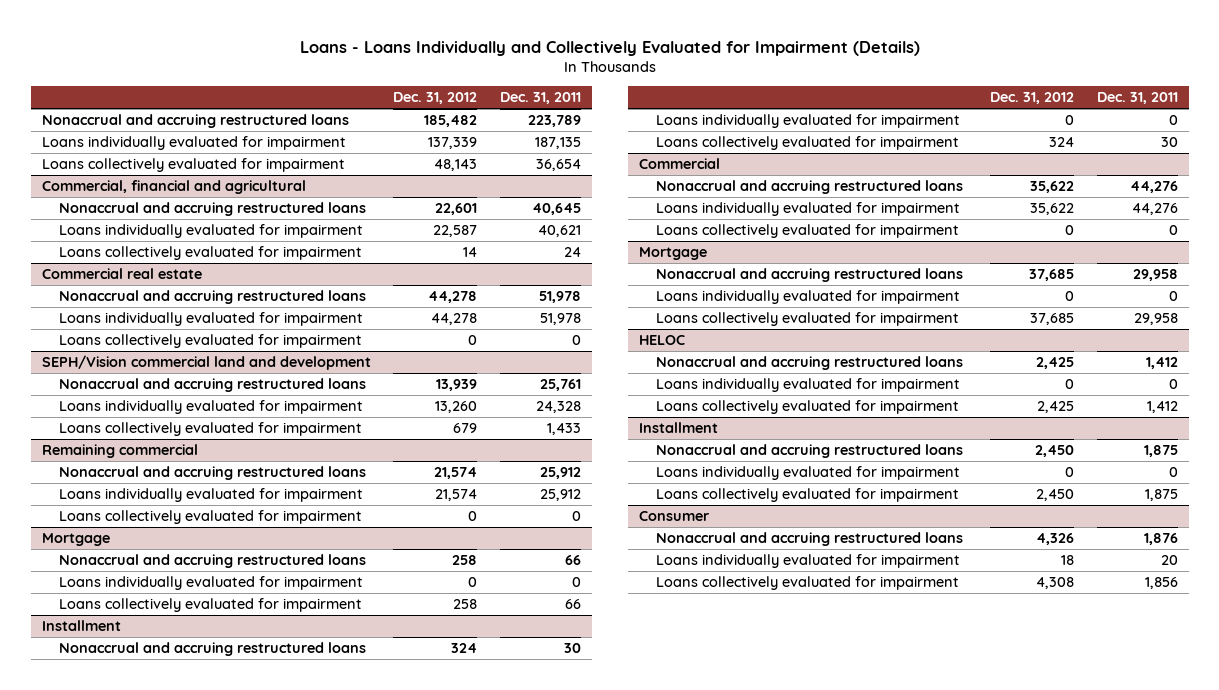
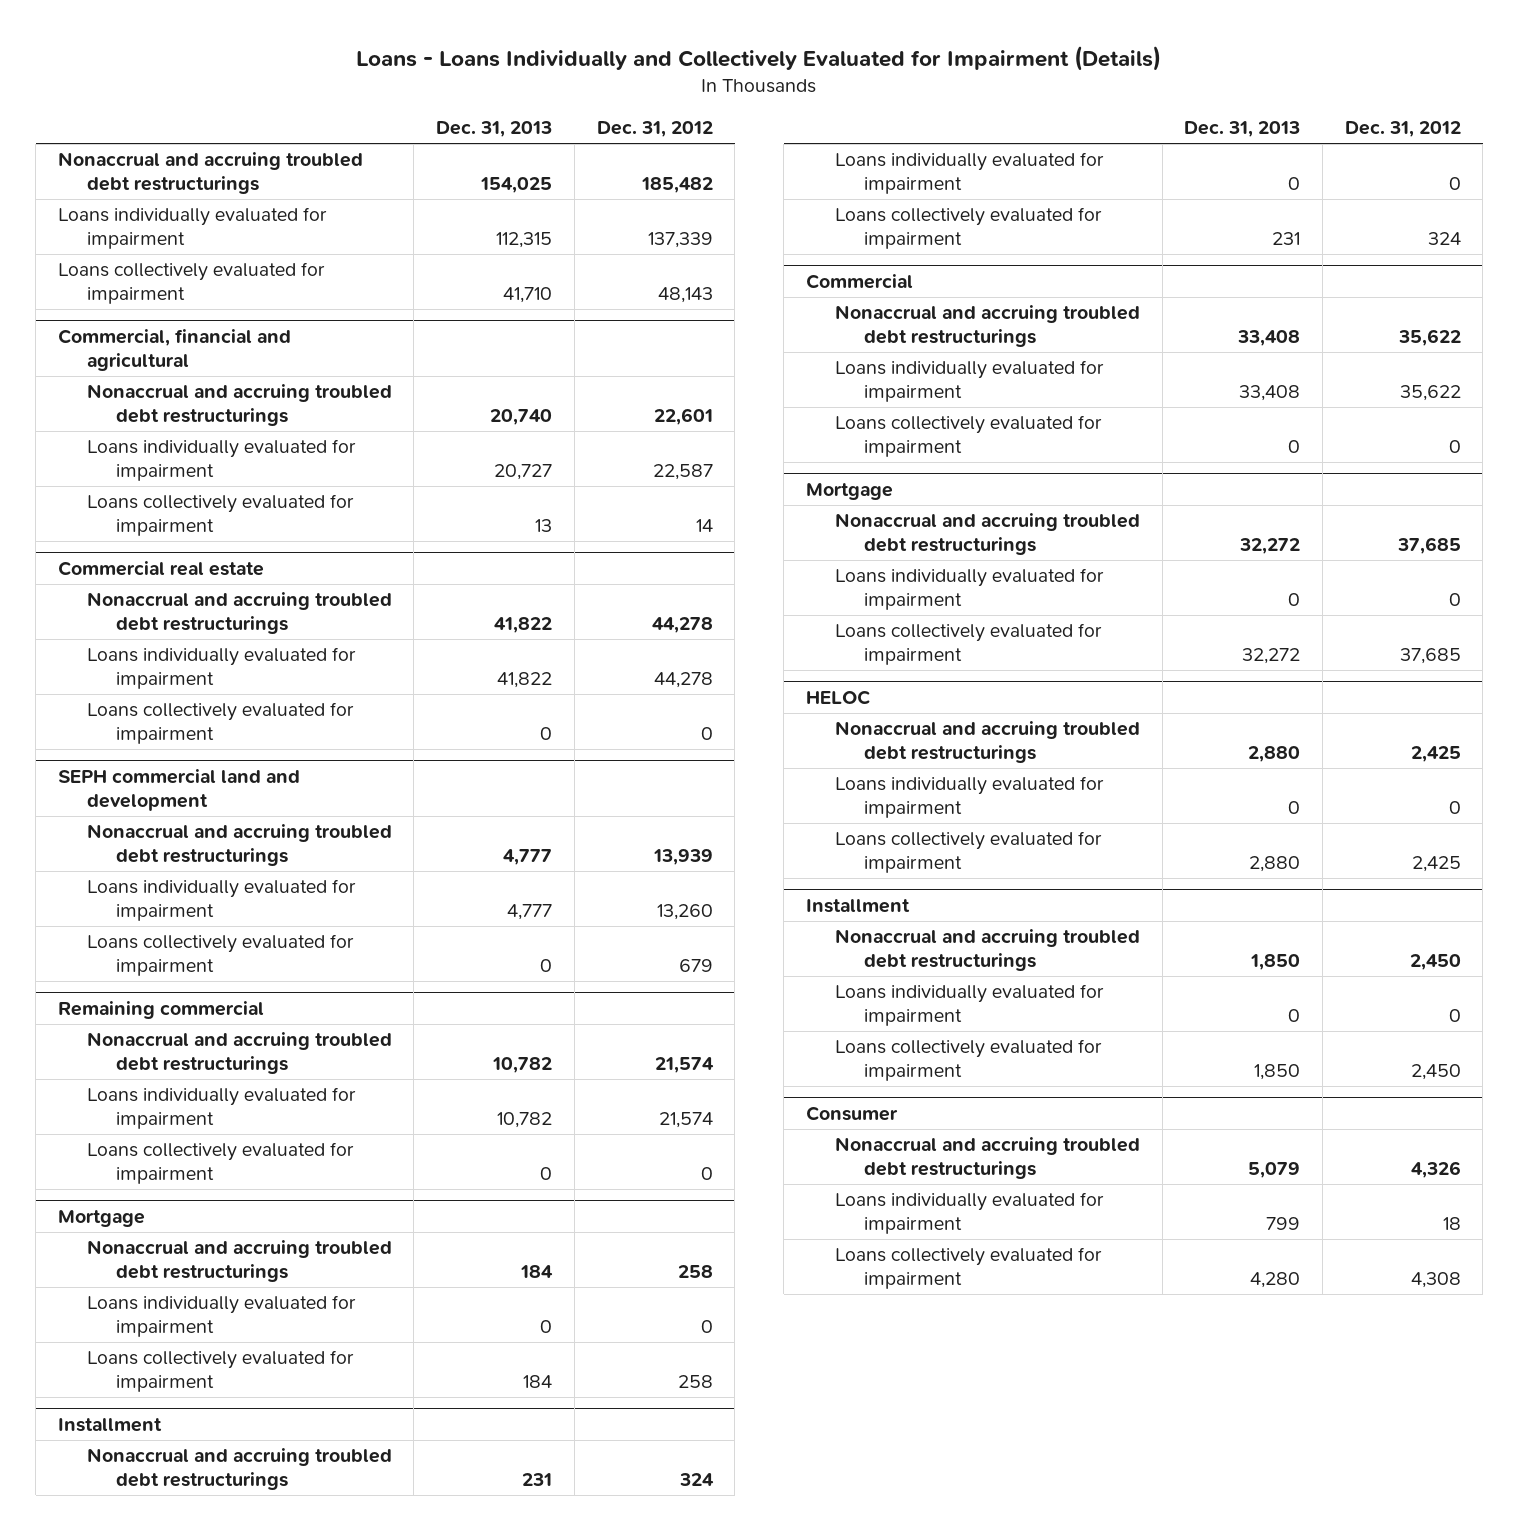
- | Dec. 31, 2012 | Dec. 31, 2011
+ | Dec. 31, 2013 | Dec. 31, 2012
- Nonaccrual and accruing restructured loans | 185,482 | 223,789
+ Nonaccrual and accruing troubled debt restructurings | 154,025 | 185,482
@ Commercial, financial and agricultural
- Nonaccrual and accruing restructured loans | 22,601 | 40,645
+ Nonaccrual and accruing troubled debt restructurings | 20,740 | 22,601
@ Commercial real estate
- Nonaccrual and accruing restructured loans | 44,278 | 51,978
+ Nonaccrual and accruing troubled debt restructurings | 41,822 | 44,278
- SEPH/Vision commercial land and development
- Nonaccrual and accruing restructured loans | 13,939 | 25,761
+ SEPH commercial land and development
+ Nonaccrual and accruing troubled debt restructurings | 4,777 | 13,939
@ Remaining commercial
- Nonaccrual and accruing restructured loans | 21,574 | 25,912
+ Nonaccrual and accruing troubled debt restructurings | 10,782 | 21,574
@ Mortgage
- Nonaccrual and accruing restructured loans | 258 | 66
+ Nonaccrual and accruing troubled debt restructurings | 184 | 258
@ Installment
- Nonaccrual and accruing restructured loans | 324 | 30
+ Nonaccrual and accruing troubled debt restructurings | 231 | 324
@ Commercial
- Nonaccrual and accruing restructured loans | 35,622 | 44,276
+ Nonaccrual and accruing troubled debt restructurings | 33,408 | 35,622
@ Mortgage
- Nonaccrual and accruing restructured loans | 37,685 | 29,958
+ Nonaccrual and accruing troubled debt restructurings | 32,272 | 37,685
@ HELOC
- Nonaccrual and accruing restructured loans | 2,425 | 1,412
+ Nonaccrual and accruing troubled debt restructurings | 2,880 | 2,425
@ Installment
- Nonaccrual and accruing restructured loans | 2,450 | 1,875
+ Nonaccrual and accruing troubled debt restructurings | 1,850 | 2,450
@ Consumer
- Nonaccrual and accruing restructured loans | 4,326 | 1,876
+ Nonaccrual and accruing troubled debt restructurings | 5,079 | 4,326

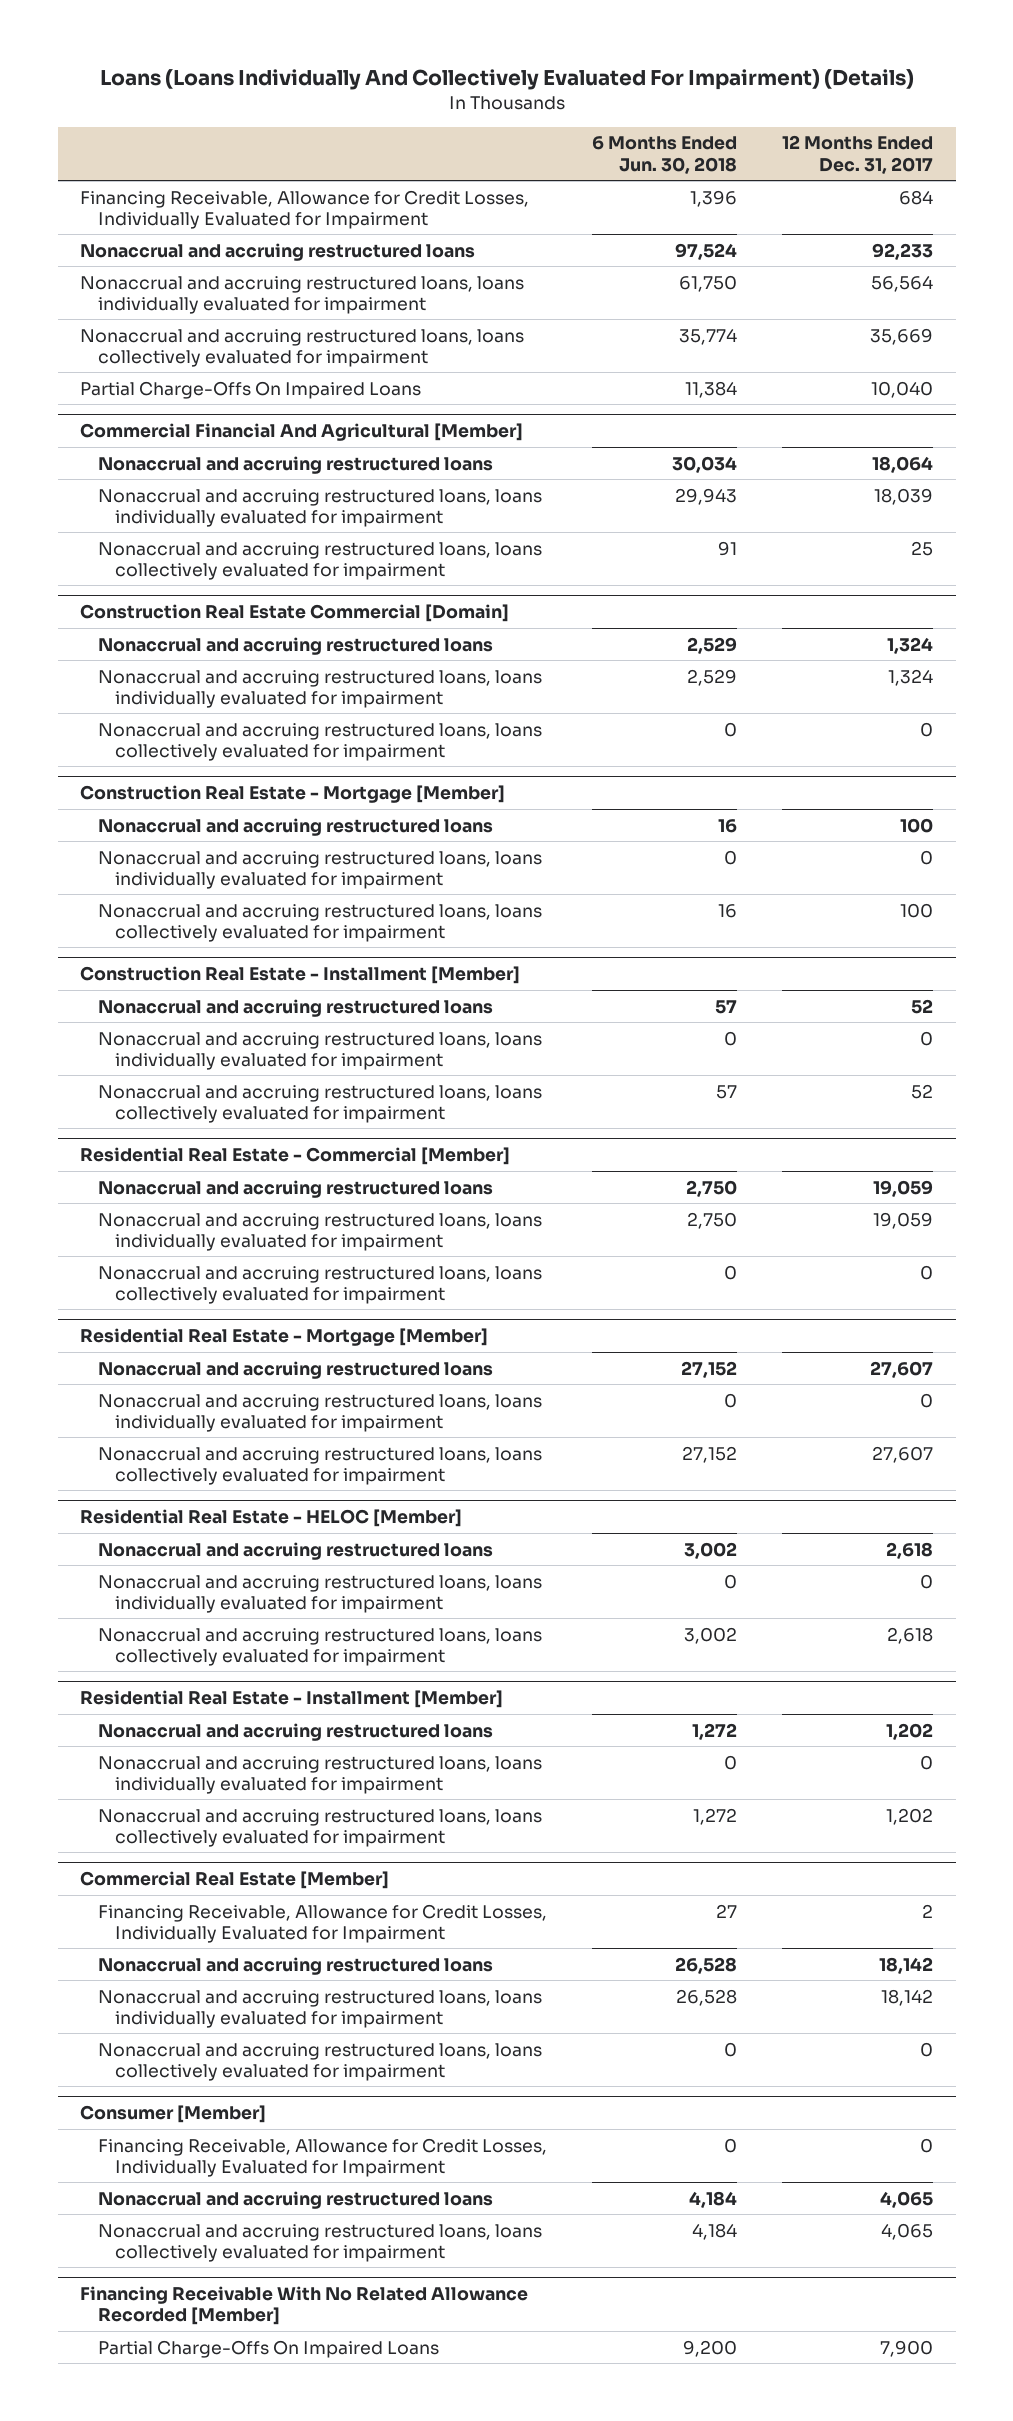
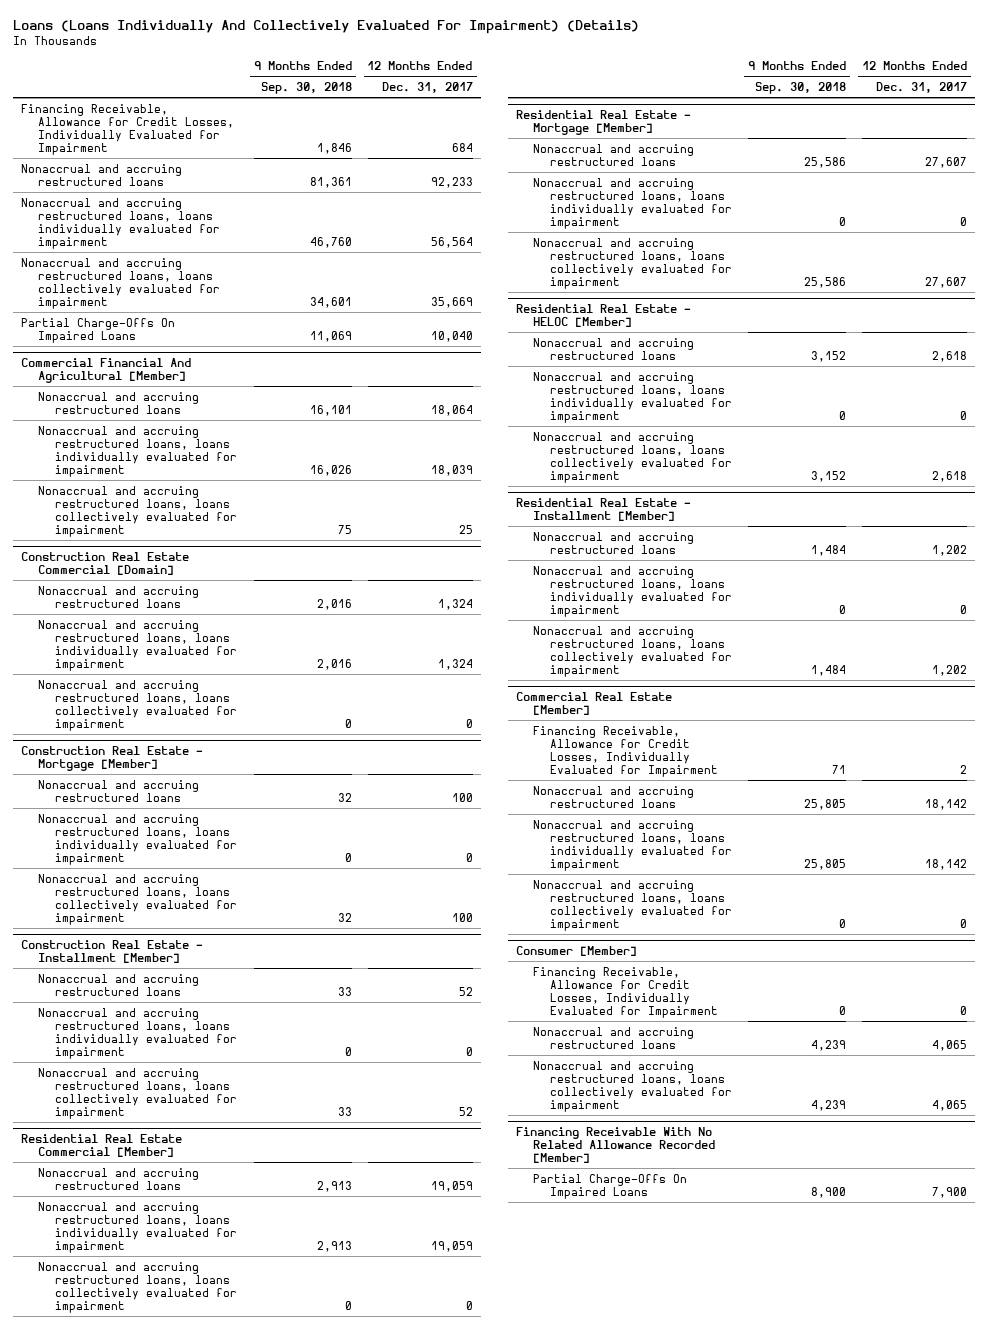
- | 6 Months Ended Jun. 30, 2018 | 12 Months Ended Dec. 31, 2017
+ | 9 Months Ended Sep. 30, 2018 | 12 Months Ended Dec. 31, 2017
- Residential Real Estate - Commercial [Member]
+ Residential Real Estate Commercial [Member]

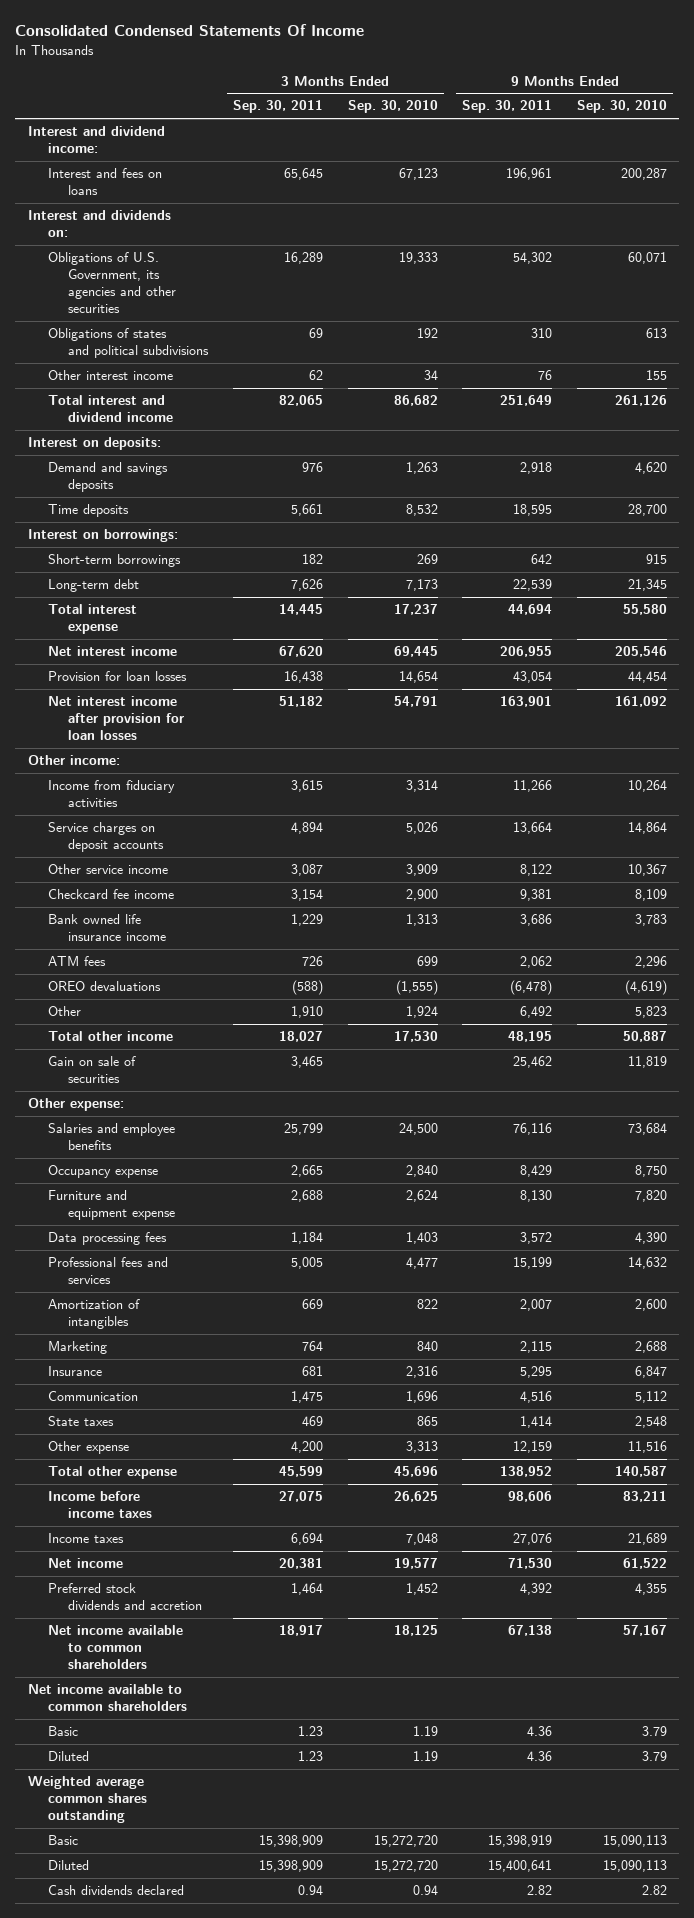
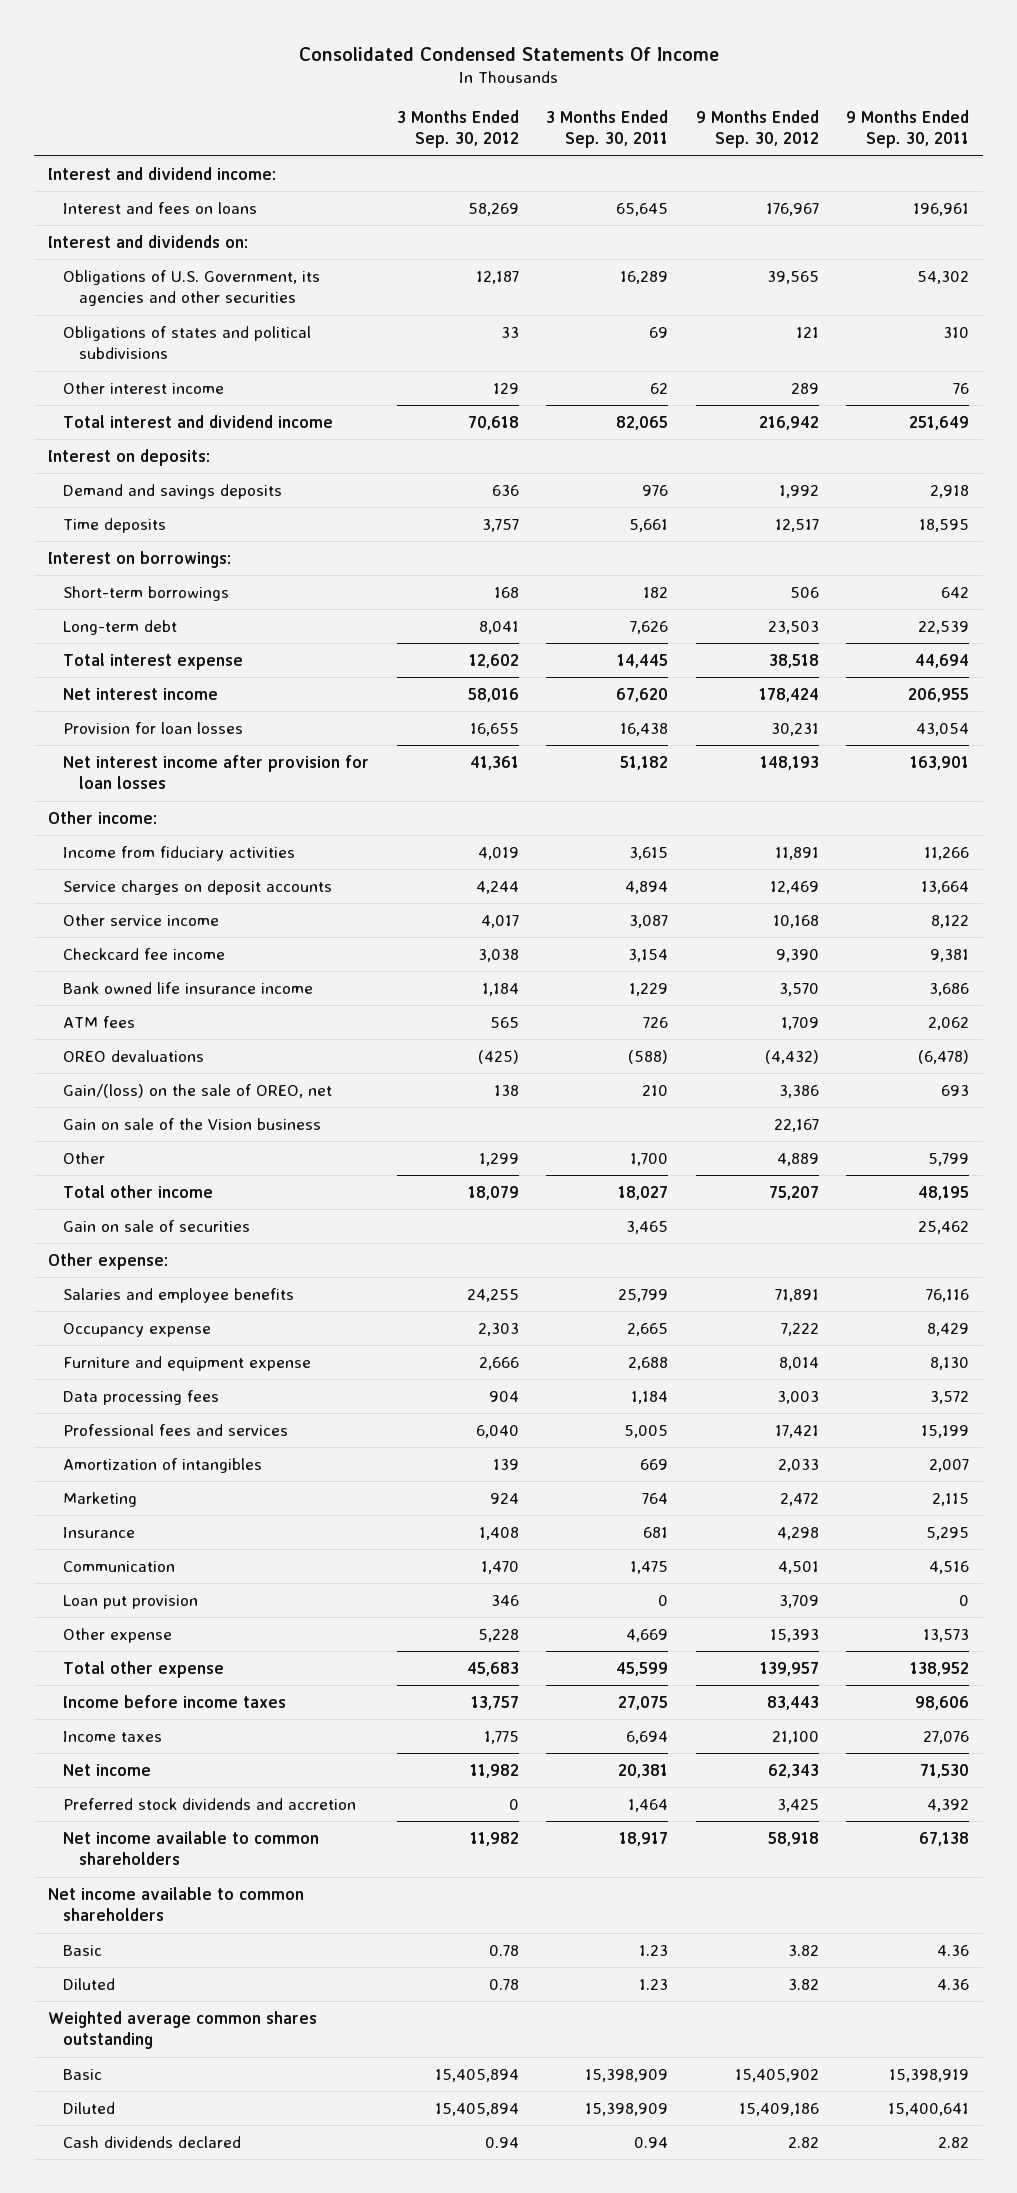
- | 3 Months Ended Sep. 30, 2011 | 3 Months Ended Sep. 30, 2010 | 9 Months Ended Sep. 30, 2011 | 9 Months Ended Sep. 30, 2010
+ | 3 Months Ended Sep. 30, 2012 | 3 Months Ended Sep. 30, 2011 | 9 Months Ended Sep. 30, 2012 | 9 Months Ended Sep. 30, 2011
- Other | 1,910 | 1,924 | 6,492 | 5,823
+ Gain/(loss) on the sale of OREO, net | 138 | 210 | 3,386 | 693
+ Gain on sale of the Vision business | | | 22,167 |
+ Other | 1,299 | 1,700 | 4,889 | 5,799
- State taxes | 469 | 865 | 1,414 | 2,548
- Other expense | 4,200 | 3,313 | 12,159 | 11,516
+ Loan put provision | 346 | 0 | 3,709 | 0
+ Other expense | 5,228 | 4,669 | 15,393 | 13,573

